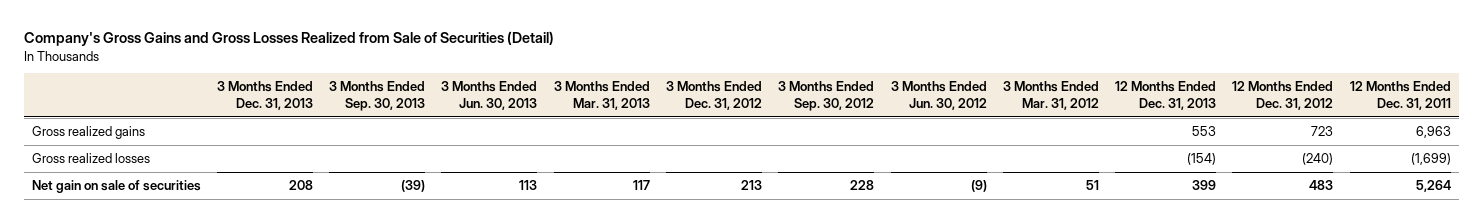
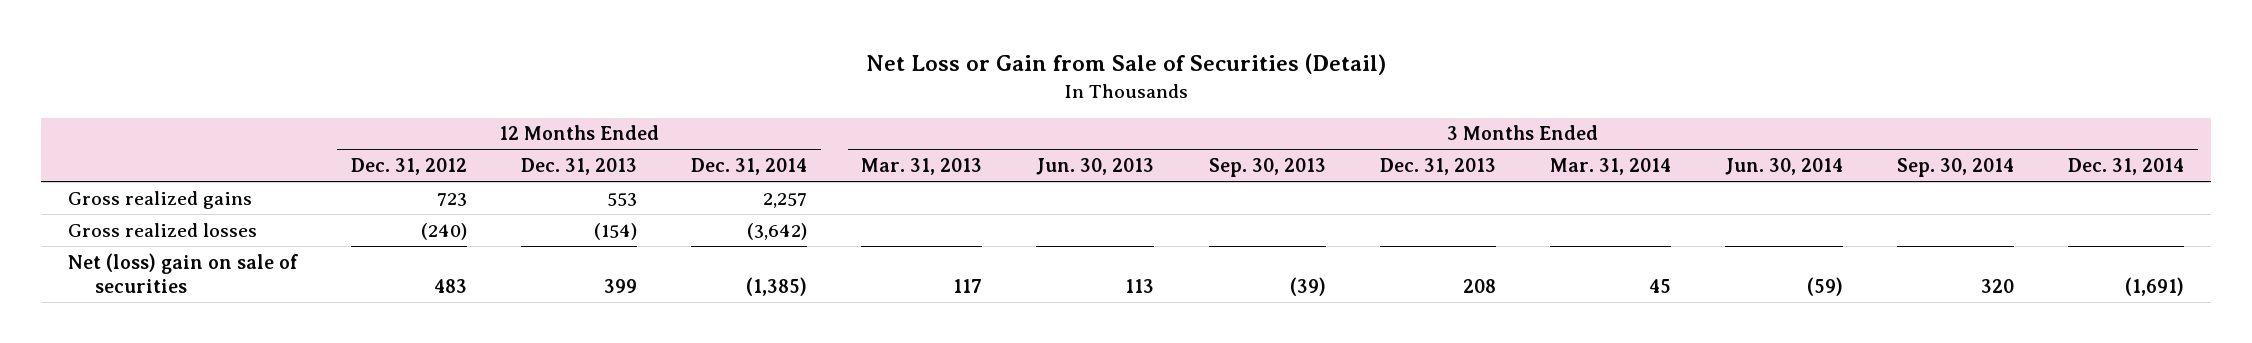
- Company's Gross Gains and Gross Losses Realized from Sale of Securities (Detail)
+ Net Loss or Gain from Sale of Securities (Detail)
- | 3 Months Ended Dec. 31, 2013 | 3 Months Ended Sep. 30, 2013 | 3 Months Ended Jun. 30, 2013 | 3 Months Ended Mar. 31, 2013 | 3 Months Ended Dec. 31, 2012 | 3 Months Ended Sep. 30, 2012 | 3 Months Ended Jun. 30, 2012 | 3 Months Ended Mar. 31, 2012 | 12 Months Ended Dec. 31, 2013 | 12 Months Ended Dec. 31, 2012 | 12 Months Ended Dec. 31, 2011
+ | 12 Months Ended Dec. 31, 2012 | 12 Months Ended Dec. 31, 2013 | 12 Months Ended Dec. 31, 2014 | 3 Months Ended Mar. 31, 2013 | 3 Months Ended Jun. 30, 2013 | 3 Months Ended Sep. 30, 2013 | 3 Months Ended Dec. 31, 2013 | 3 Months Ended Mar. 31, 2014 | 3 Months Ended Jun. 30, 2014 | 3 Months Ended Sep. 30, 2014 | 3 Months Ended Dec. 31, 2014
- Net gain on sale of securities | 208 | (39) | 113 | 117 | 213 | 228 | (9) | 51 | 399 | 483 | 5,264
+ Net (loss) gain on sale of securities | 483 | 399 | (1,385) | 117 | 113 | (39) | 208 | 45 | (59) | 320 | (1,691)

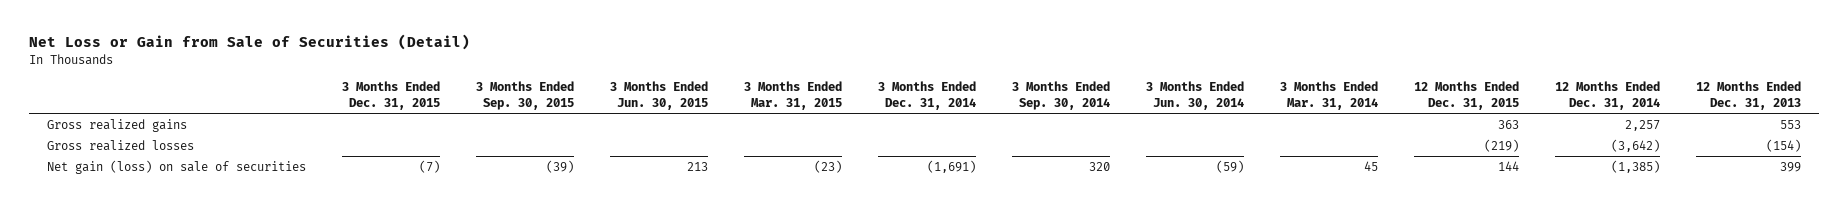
- | 12 Months Ended Dec. 31, 2012 | 12 Months Ended Dec. 31, 2013 | 12 Months Ended Dec. 31, 2014 | 3 Months Ended Mar. 31, 2013 | 3 Months Ended Jun. 30, 2013 | 3 Months Ended Sep. 30, 2013 | 3 Months Ended Dec. 31, 2013 | 3 Months Ended Mar. 31, 2014 | 3 Months Ended Jun. 30, 2014 | 3 Months Ended Sep. 30, 2014 | 3 Months Ended Dec. 31, 2014
+ | 3 Months Ended Dec. 31, 2015 | 3 Months Ended Sep. 30, 2015 | 3 Months Ended Jun. 30, 2015 | 3 Months Ended Mar. 31, 2015 | 3 Months Ended Dec. 31, 2014 | 3 Months Ended Sep. 30, 2014 | 3 Months Ended Jun. 30, 2014 | 3 Months Ended Mar. 31, 2014 | 12 Months Ended Dec. 31, 2015 | 12 Months Ended Dec. 31, 2014 | 12 Months Ended Dec. 31, 2013
- Net (loss) gain on sale of securities | 483 | 399 | (1,385) | 117 | 113 | (39) | 208 | 45 | (59) | 320 | (1,691)
+ Net gain (loss) on sale of securities | (7) | (39) | 213 | (23) | (1,691) | 320 | (59) | 45 | 144 | (1,385) | 399

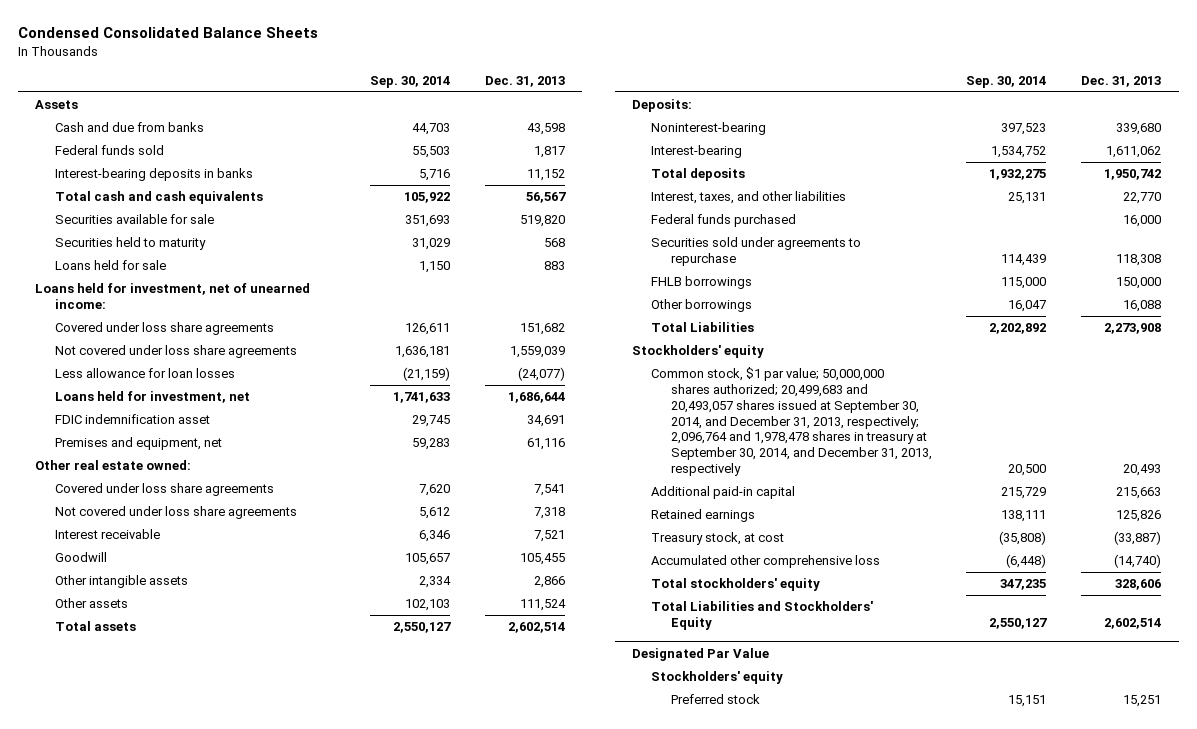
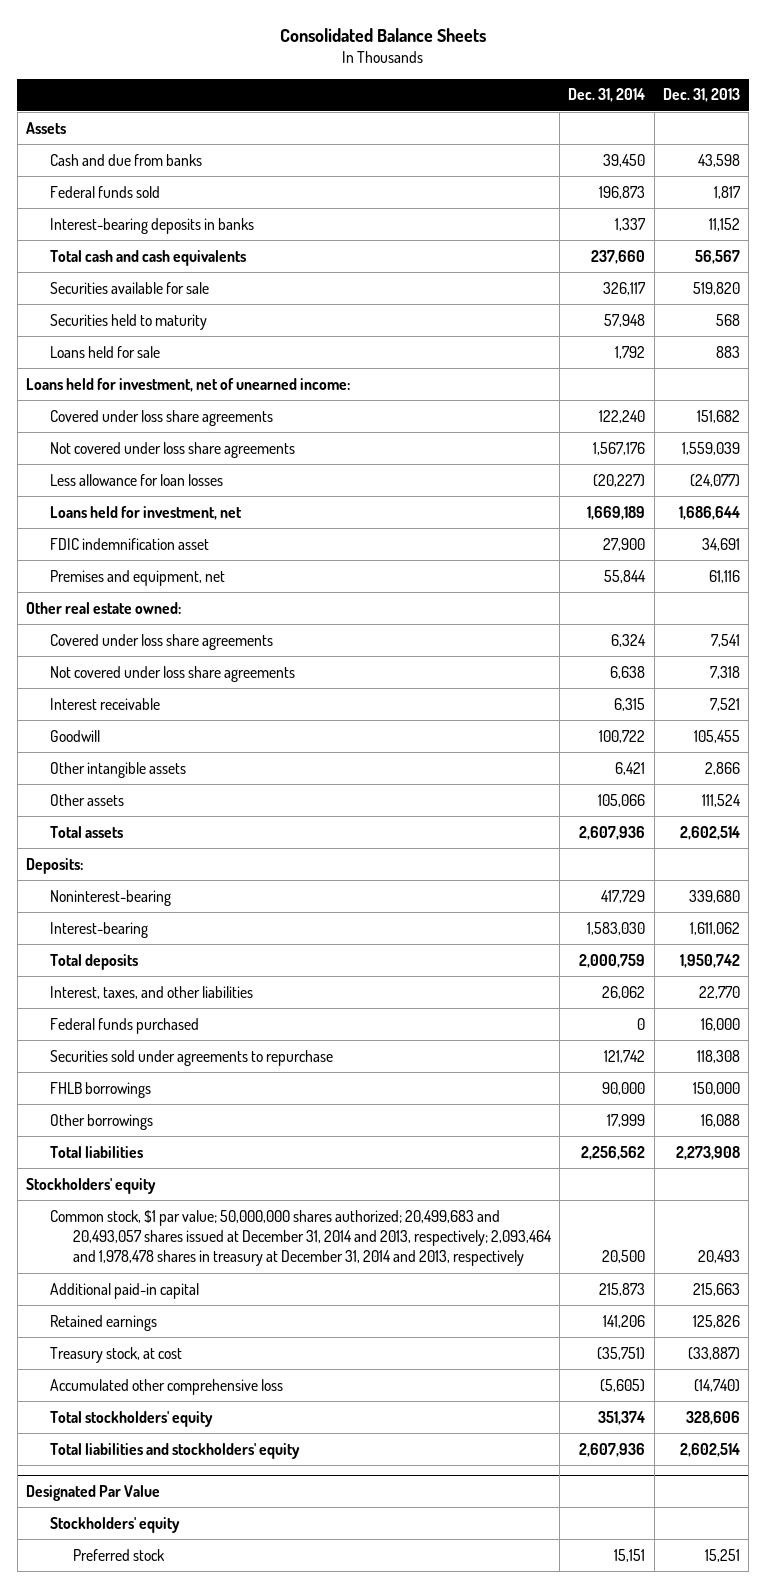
- Condensed Consolidated Balance Sheets
+ Consolidated Balance Sheets
- | Sep. 30, 2014 | Dec. 31, 2013
+ | Dec. 31, 2014 | Dec. 31, 2013
- Total Liabilities | 2,202,892 | 2,273,908
+ Total liabilities | 2,256,562 | 2,273,908
- Common stock, $1 par value; 50,000,000 shares authorized; 20,499,683 and 20,493,057 shares issued at September 30, 2014, and December 31, 2013, respectively; 2,096,764 and 1,978,478 shares in treasury at September 30, 2014, and December 31, 2013, respectively | 20,500 | 20,493
+ Common stock, $1 par value; 50,000,000 shares authorized; 20,499,683 and 20,493,057 shares issued at December 31, 2014 and 2013, respectively; 2,093,464 and 1,978,478 shares in treasury at December 31, 2014 and 2013, respectively | 20,500 | 20,493
- Total Liabilities and Stockholders' Equity | 2,550,127 | 2,602,514
+ Total liabilities and stockholders' equity | 2,607,936 | 2,602,514

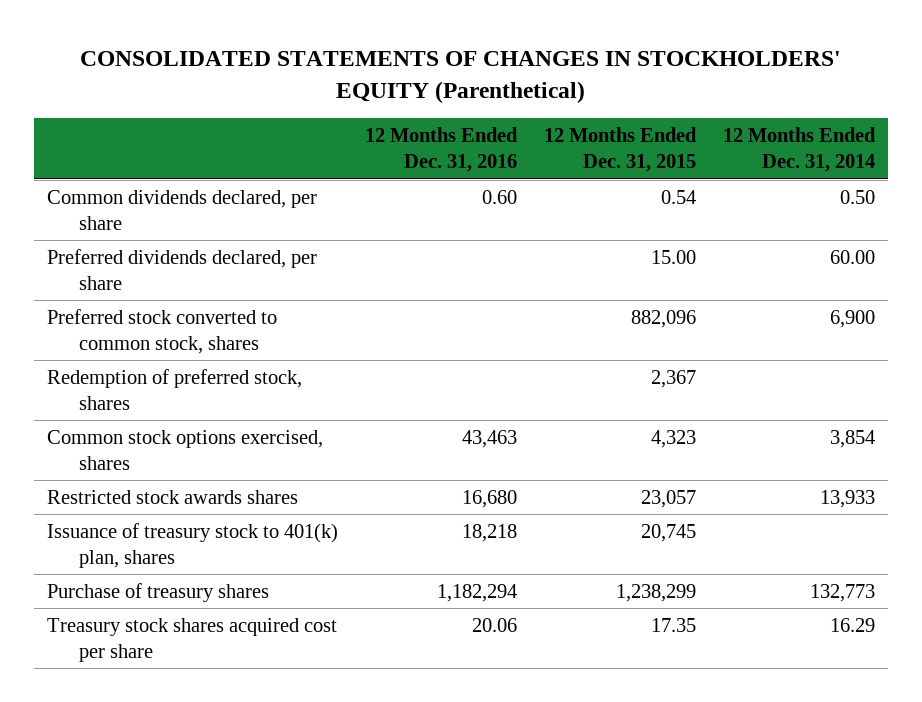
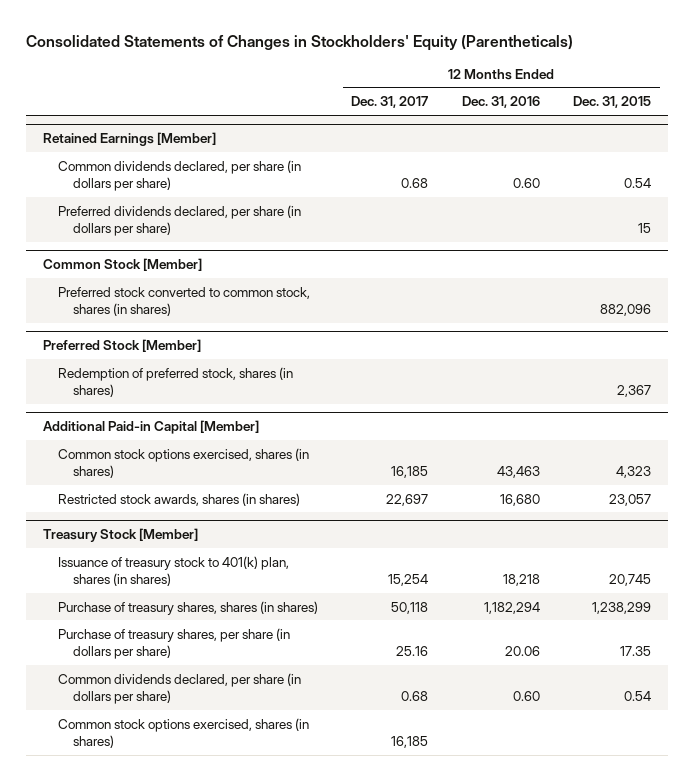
- CONSOLIDATED STATEMENTS OF CHANGES IN STOCKHOLDERS' EQUITY (Parenthetical)
+ Consolidated Statements of Changes in Stockholders' Equity (Parentheticals)
- | 12 Months Ended Dec. 31, 2016 | 12 Months Ended Dec. 31, 2015 | 12 Months Ended Dec. 31, 2014
+ | 12 Months Ended Dec. 31, 2017 | 12 Months Ended Dec. 31, 2016 | 12 Months Ended Dec. 31, 2015
- Common dividends declared, per share | 0.60 | 0.54 | 0.50
- Preferred dividends declared, per share | | 15.00 | 60.00
- Preferred stock converted to common stock, shares | | 882,096 | 6,900
- Redemption of preferred stock, shares | | 2,367 |
- Common stock options exercised, shares | 43,463 | 4,323 | 3,854
- Restricted stock awards shares | 16,680 | 23,057 | 13,933
- Issuance of treasury stock to 401(k) plan, shares | 18,218 | 20,745 |
- Purchase of treasury shares | 1,182,294 | 1,238,299 | 132,773
- Treasury stock shares acquired cost per share | 20.06 | 17.35 | 16.29
+ Retained Earnings [Member]
+ Common dividends declared, per share (in dollars per share) | 0.68 | 0.60 | 0.54
+ Preferred dividends declared, per share (in dollars per share) | | | 15
+ Common Stock [Member]
+ Preferred stock converted to common stock, shares (in shares) | | | 882,096
+ Preferred Stock [Member]
+ Redemption of preferred stock, shares (in shares) | | | 2,367
+ Additional Paid-in Capital [Member]
+ Common stock options exercised, shares (in shares) | 16,185 | 43,463 | 4,323
+ Restricted stock awards, shares (in shares) | 22,697 | 16,680 | 23,057
+ Treasury Stock [Member]
+ Issuance of treasury stock to 401(k) plan, shares (in shares) | 15,254 | 18,218 | 20,745
+ Purchase of treasury shares, shares (in shares) | 50,118 | 1,182,294 | 1,238,299
+ Purchase of treasury shares, per share (in dollars per share) | 25.16 | 20.06 | 17.35
+ Common dividends declared, per share (in dollars per share) | 0.68 | 0.60 | 0.54
+ Common stock options exercised, shares (in shares) | 16,185 | |

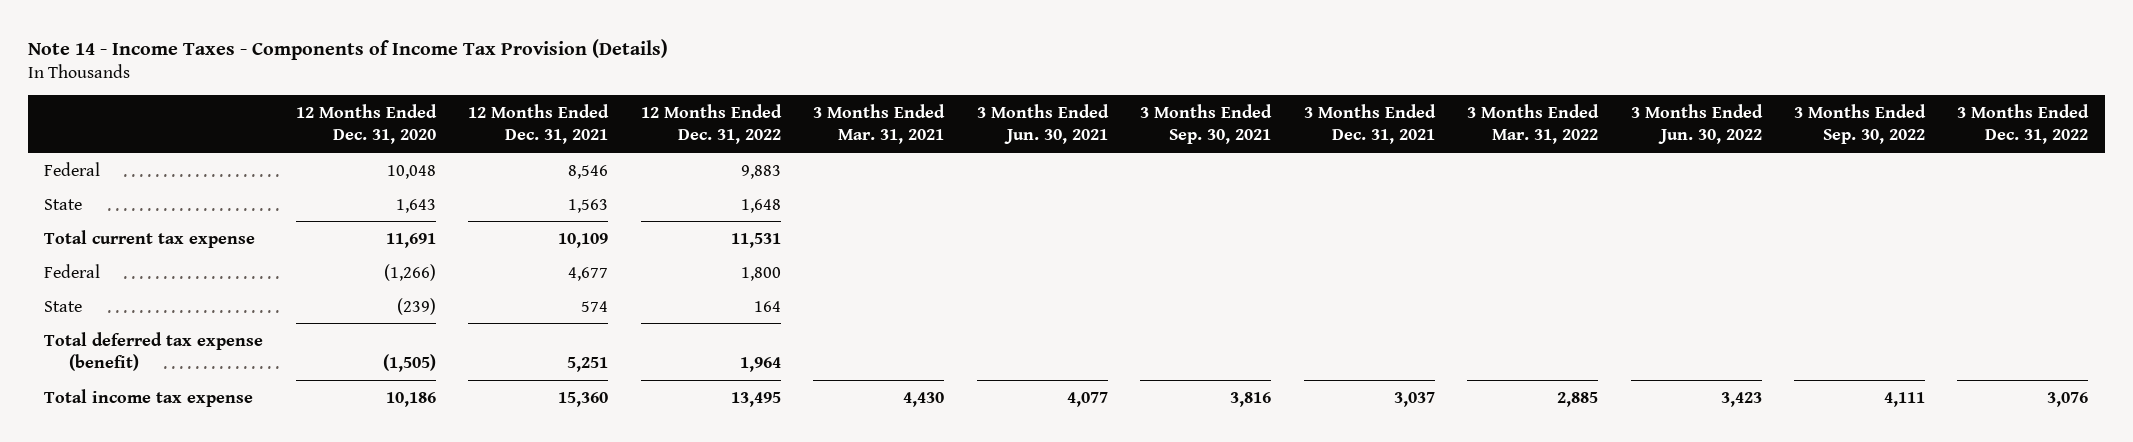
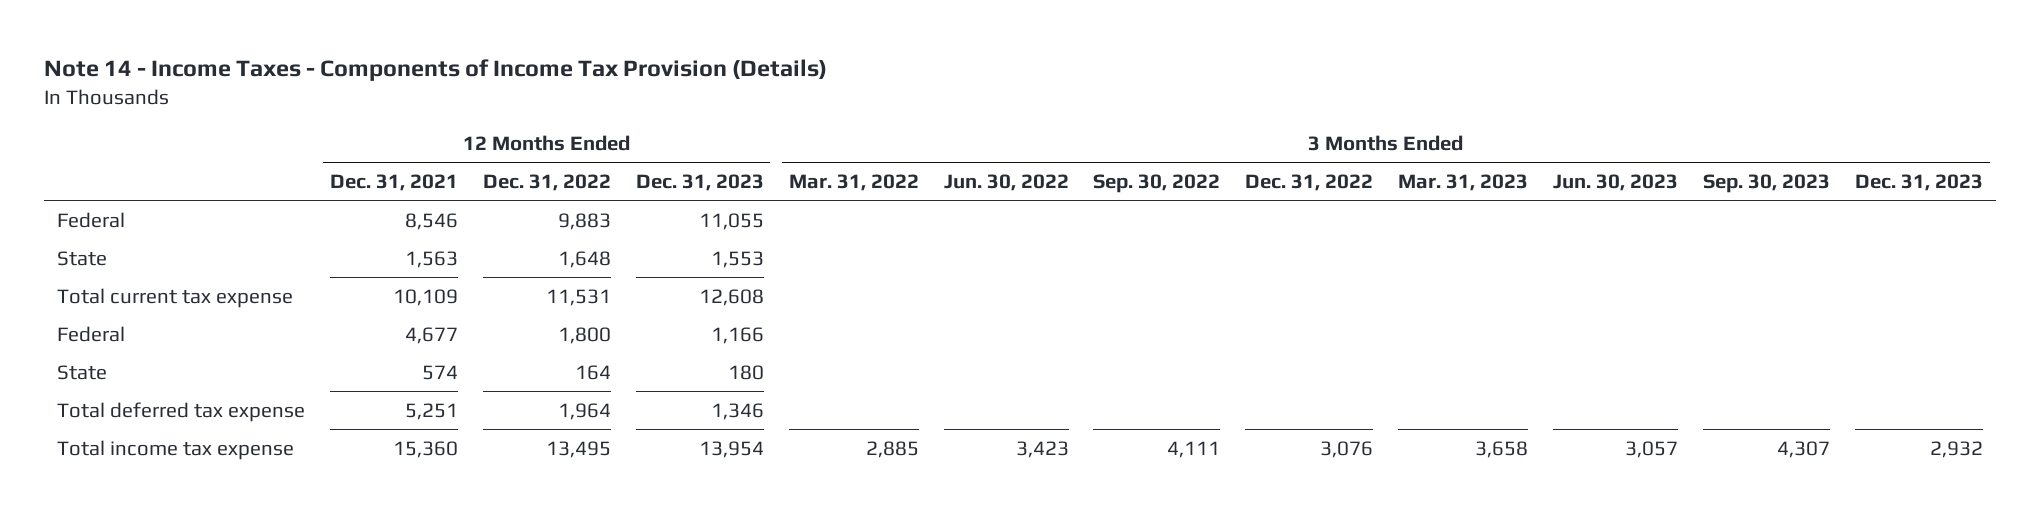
- | 12 Months Ended Dec. 31, 2020 | 12 Months Ended Dec. 31, 2021 | 12 Months Ended Dec. 31, 2022 | 3 Months Ended Mar. 31, 2021 | 3 Months Ended Jun. 30, 2021 | 3 Months Ended Sep. 30, 2021 | 3 Months Ended Dec. 31, 2021 | 3 Months Ended Mar. 31, 2022 | 3 Months Ended Jun. 30, 2022 | 3 Months Ended Sep. 30, 2022 | 3 Months Ended Dec. 31, 2022
+ | 12 Months Ended Dec. 31, 2021 | 12 Months Ended Dec. 31, 2022 | 12 Months Ended Dec. 31, 2023 | 3 Months Ended Mar. 31, 2022 | 3 Months Ended Jun. 30, 2022 | 3 Months Ended Sep. 30, 2022 | 3 Months Ended Dec. 31, 2022 | 3 Months Ended Mar. 31, 2023 | 3 Months Ended Jun. 30, 2023 | 3 Months Ended Sep. 30, 2023 | 3 Months Ended Dec. 31, 2023
- Total deferred tax expense (benefit) | (1,505) | 5,251 | 1,964 | | | | | | | |
+ Total deferred tax expense | 5,251 | 1,964 | 1,346 | | | | | | | |

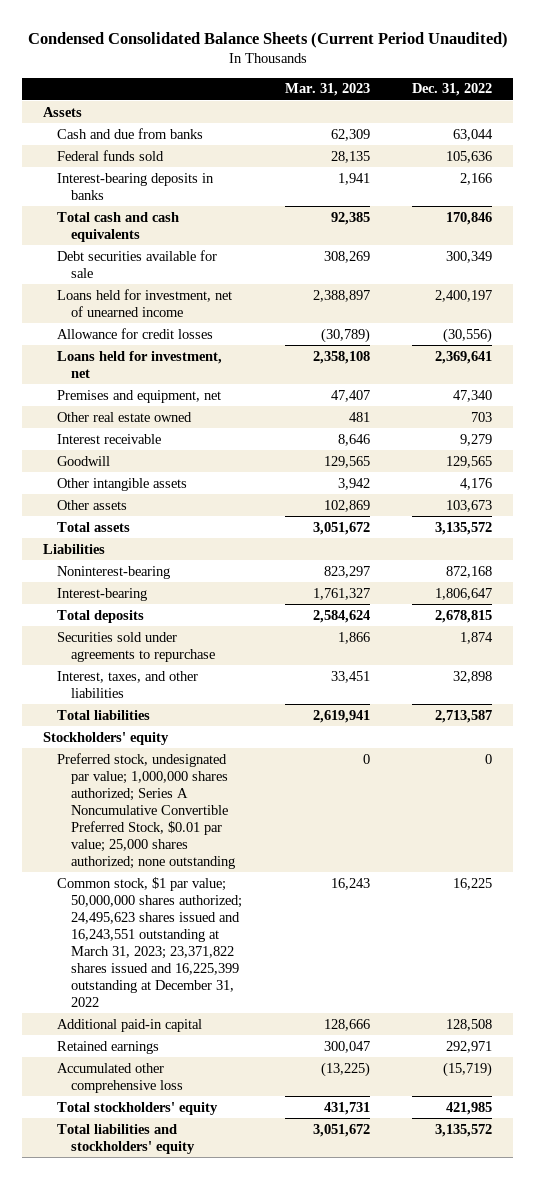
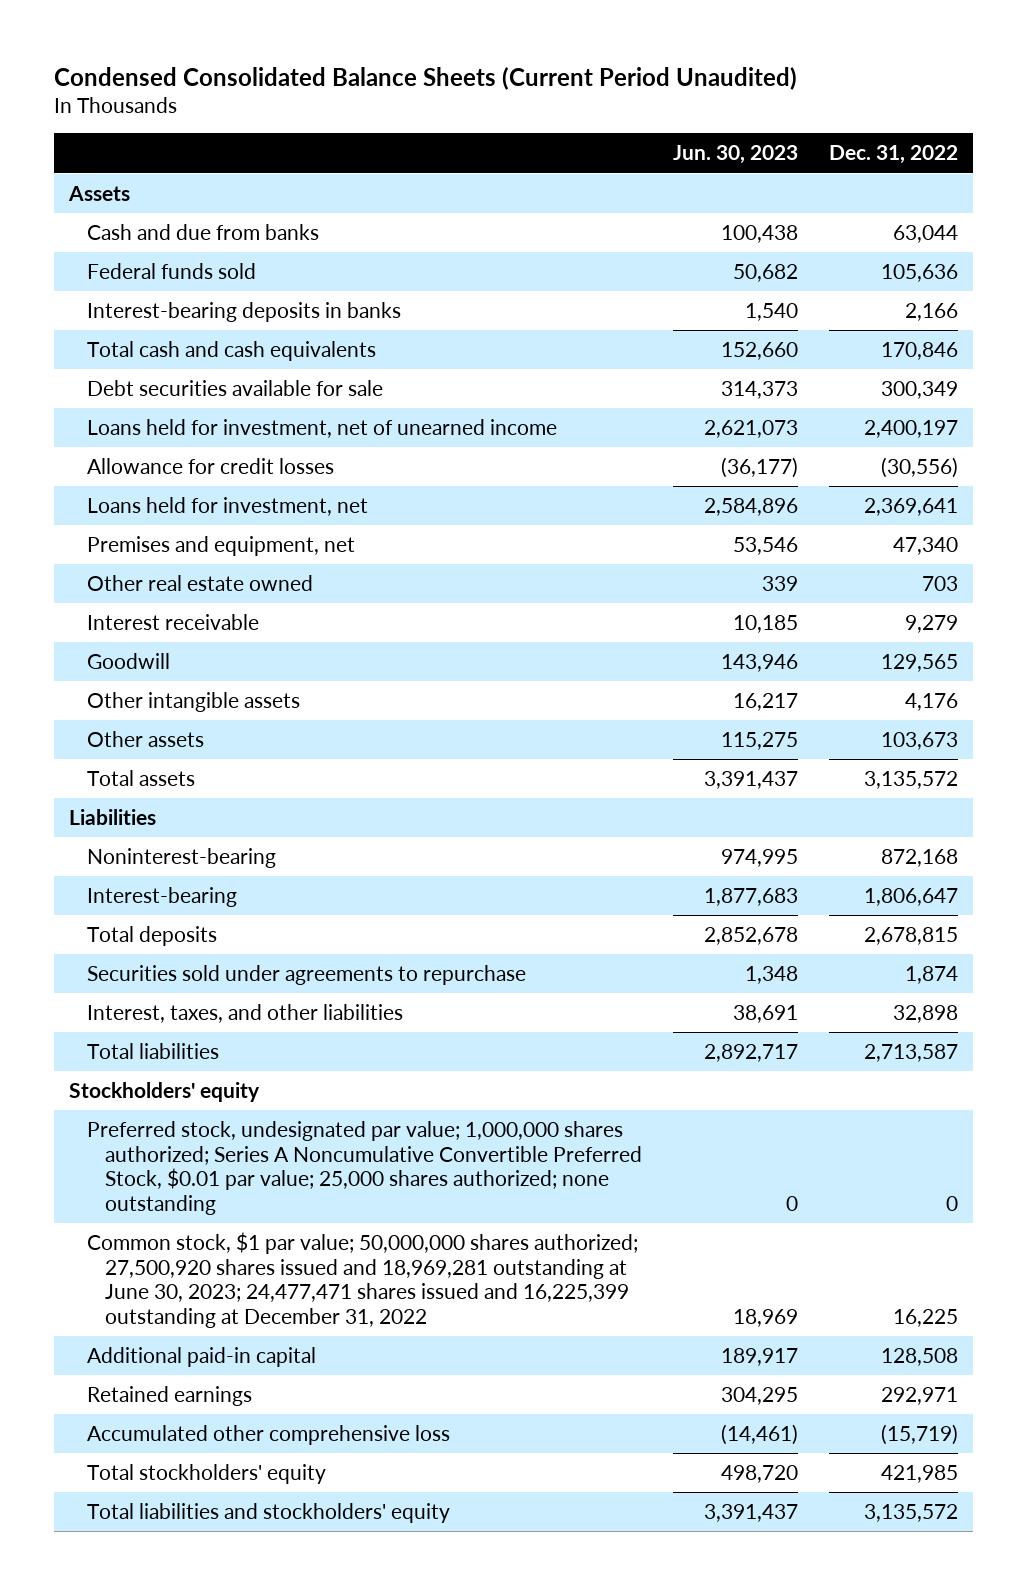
- | Mar. 31, 2023 | Dec. 31, 2022
+ | Jun. 30, 2023 | Dec. 31, 2022
- Common stock, $1 par value; 50,000,000 shares authorized; 24,495,623 shares issued and 16,243,551 outstanding at March 31, 2023; 23,371,822 shares issued and 16,225,399 outstanding at December 31, 2022 | 16,243 | 16,225
+ Common stock, $1 par value; 50,000,000 shares authorized; 27,500,920 shares issued and 18,969,281 outstanding at June 30, 2023; 24,477,471 shares issued and 16,225,399 outstanding at December 31, 2022 | 18,969 | 16,225

